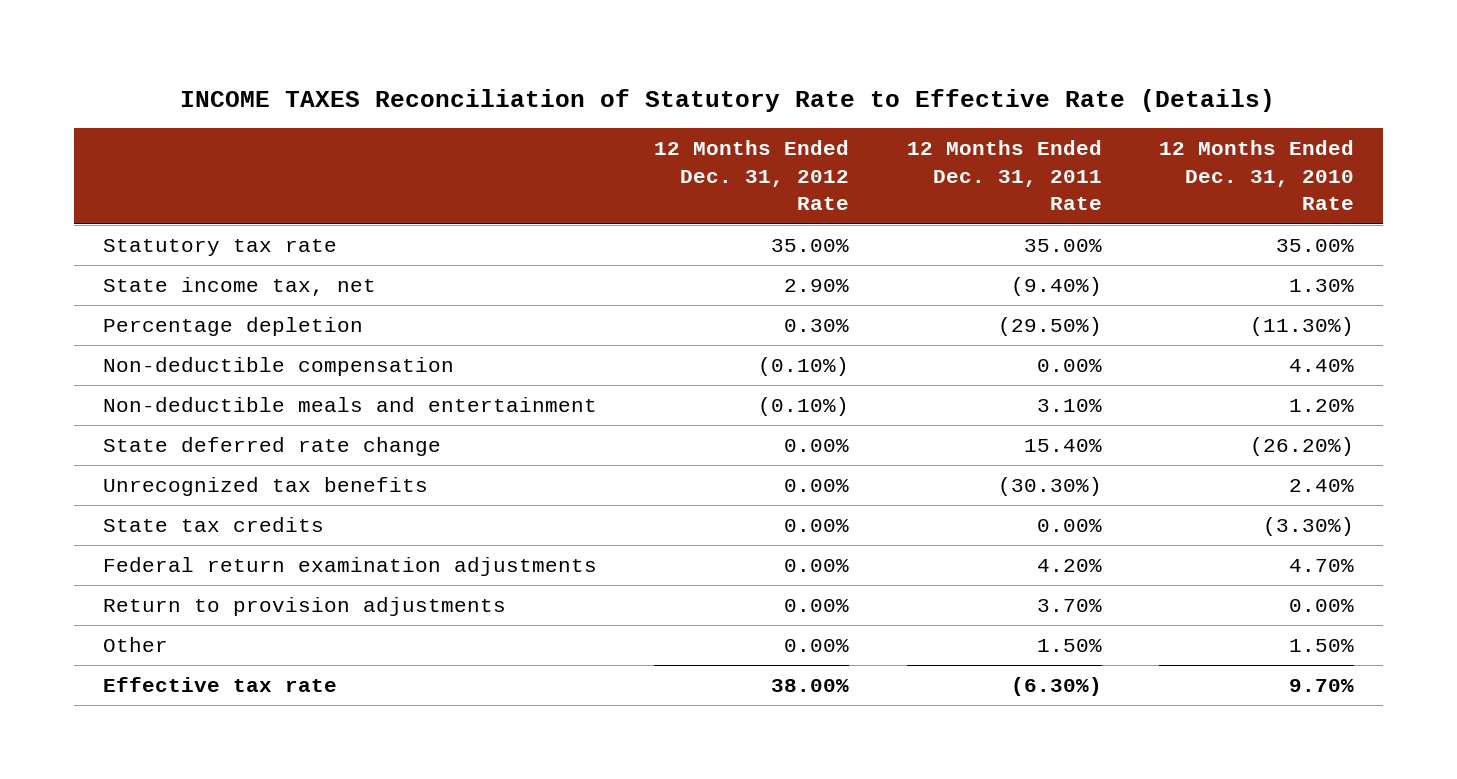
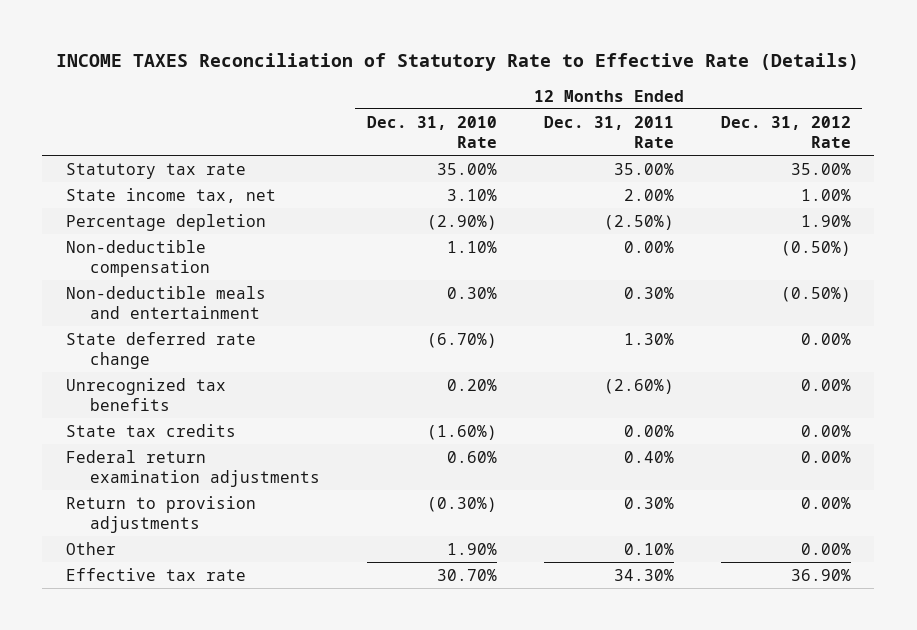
- | 12 Months Ended Dec. 31, 2012 Rate | 12 Months Ended Dec. 31, 2011 Rate | 12 Months Ended Dec. 31, 2010 Rate
+ | 12 Months Ended Dec. 31, 2010 Rate | 12 Months Ended Dec. 31, 2011 Rate | 12 Months Ended Dec. 31, 2012 Rate
- State income tax, net | 2.90% | (9.40%) | 1.30%
- Percentage depletion | 0.30% | (29.50%) | (11.30%)
- Non-deductible compensation | (0.10%) | 0.00% | 4.40%
- Non-deductible meals and entertainment | (0.10%) | 3.10% | 1.20%
- State deferred rate change | 0.00% | 15.40% | (26.20%)
- Unrecognized tax benefits | 0.00% | (30.30%) | 2.40%
- State tax credits | 0.00% | 0.00% | (3.30%)
- Federal return examination adjustments | 0.00% | 4.20% | 4.70%
- Return to provision adjustments | 0.00% | 3.70% | 0.00%
- Other | 0.00% | 1.50% | 1.50%
- Effective tax rate | 38.00% | (6.30%) | 9.70%
+ State income tax, net | 3.10% | 2.00% | 1.00%
+ Percentage depletion | (2.90%) | (2.50%) | 1.90%
+ Non-deductible compensation | 1.10% | 0.00% | (0.50%)
+ Non-deductible meals and entertainment | 0.30% | 0.30% | (0.50%)
+ State deferred rate change | (6.70%) | 1.30% | 0.00%
+ Unrecognized tax benefits | 0.20% | (2.60%) | 0.00%
+ State tax credits | (1.60%) | 0.00% | 0.00%
+ Federal return examination adjustments | 0.60% | 0.40% | 0.00%
+ Return to provision adjustments | (0.30%) | 0.30% | 0.00%
+ Other | 1.90% | 0.10% | 0.00%
+ Effective tax rate | 30.70% | 34.30% | 36.90%

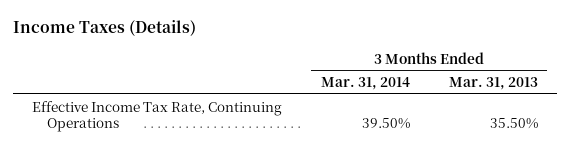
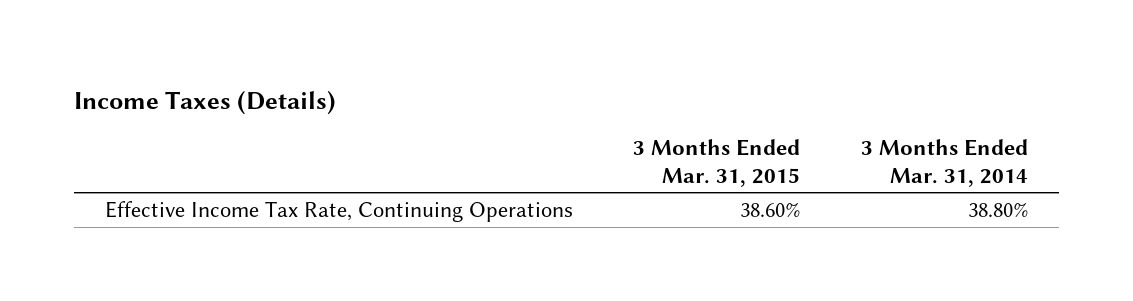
- | 3 Months Ended Mar. 31, 2014 | 3 Months Ended Mar. 31, 2013
+ | 3 Months Ended Mar. 31, 2015 | 3 Months Ended Mar. 31, 2014
- Effective Income Tax Rate, Continuing Operations | 39.50% | 35.50%
+ Effective Income Tax Rate, Continuing Operations | 38.60% | 38.80%

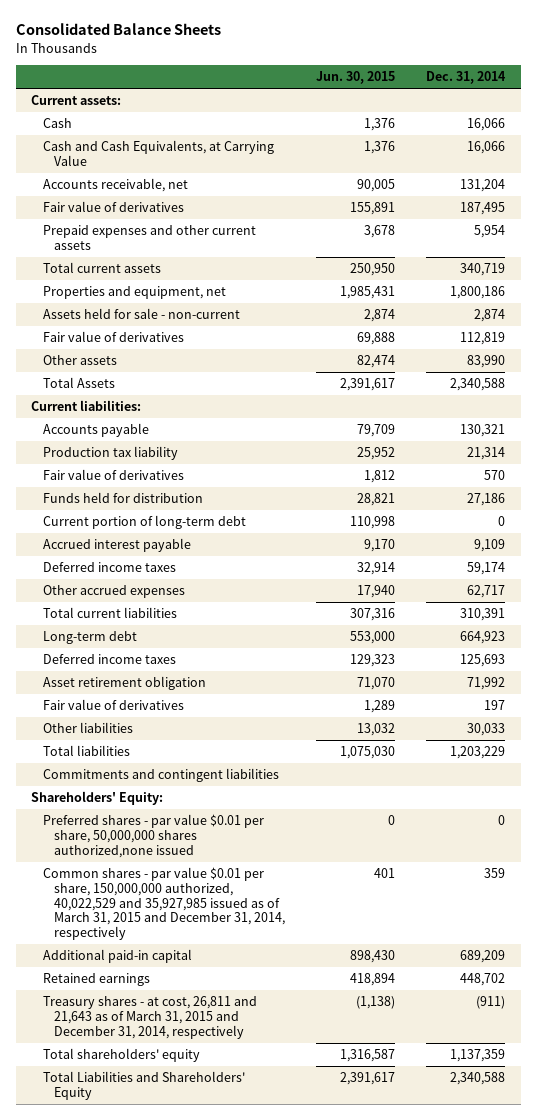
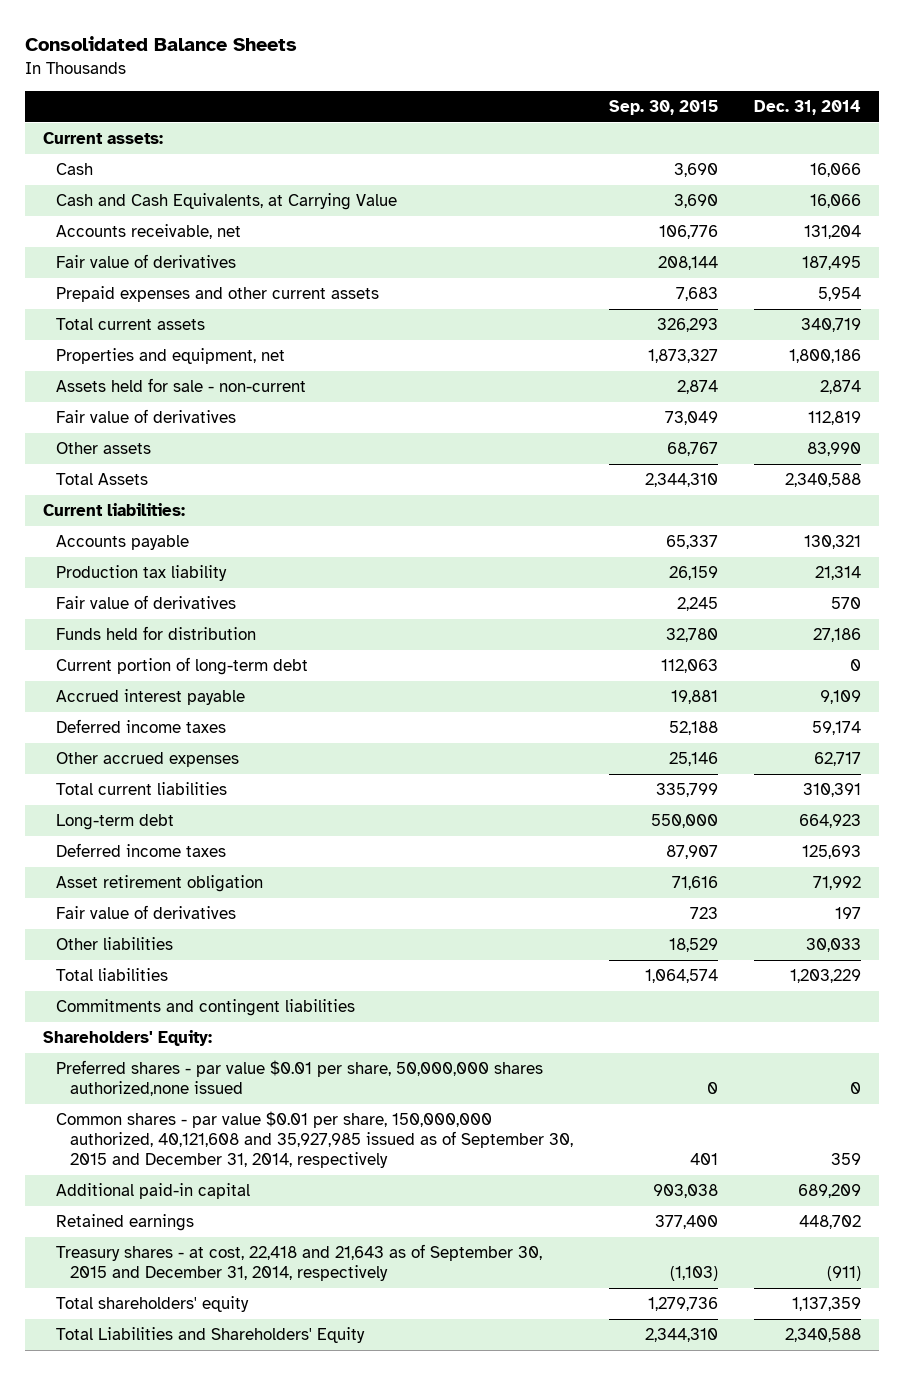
- | Jun. 30, 2015 | Dec. 31, 2014
+ | Sep. 30, 2015 | Dec. 31, 2014
- Common shares - par value $0.01 per share, 150,000,000 authorized, 40,022,529 and 35,927,985 issued as of March 31, 2015 and December 31, 2014, respectively | 401 | 359
+ Common shares - par value $0.01 per share, 150,000,000 authorized, 40,121,608 and 35,927,985 issued as of September 30, 2015 and December 31, 2014, respectively | 401 | 359
- Treasury shares - at cost, 26,811 and 21,643 as of March 31, 2015 and December 31, 2014, respectively | (1,138) | (911)
+ Treasury shares - at cost, 22,418 and 21,643 as of September 30, 2015 and December 31, 2014, respectively | (1,103) | (911)

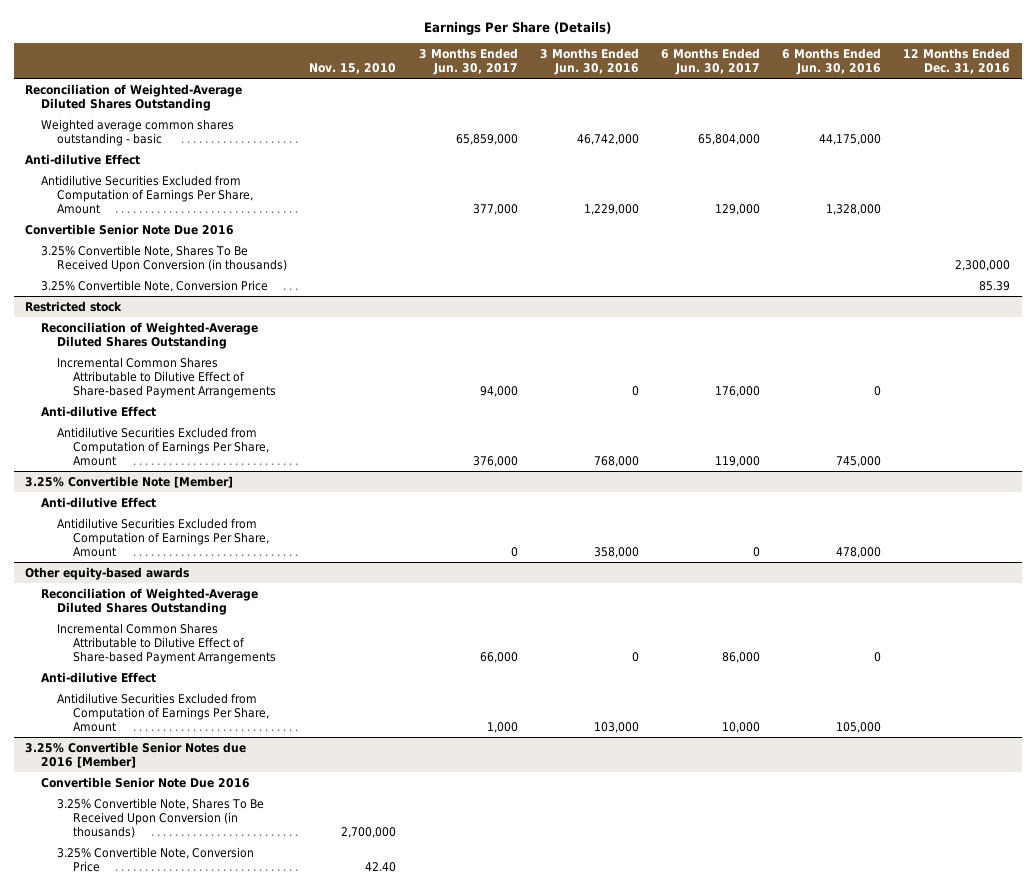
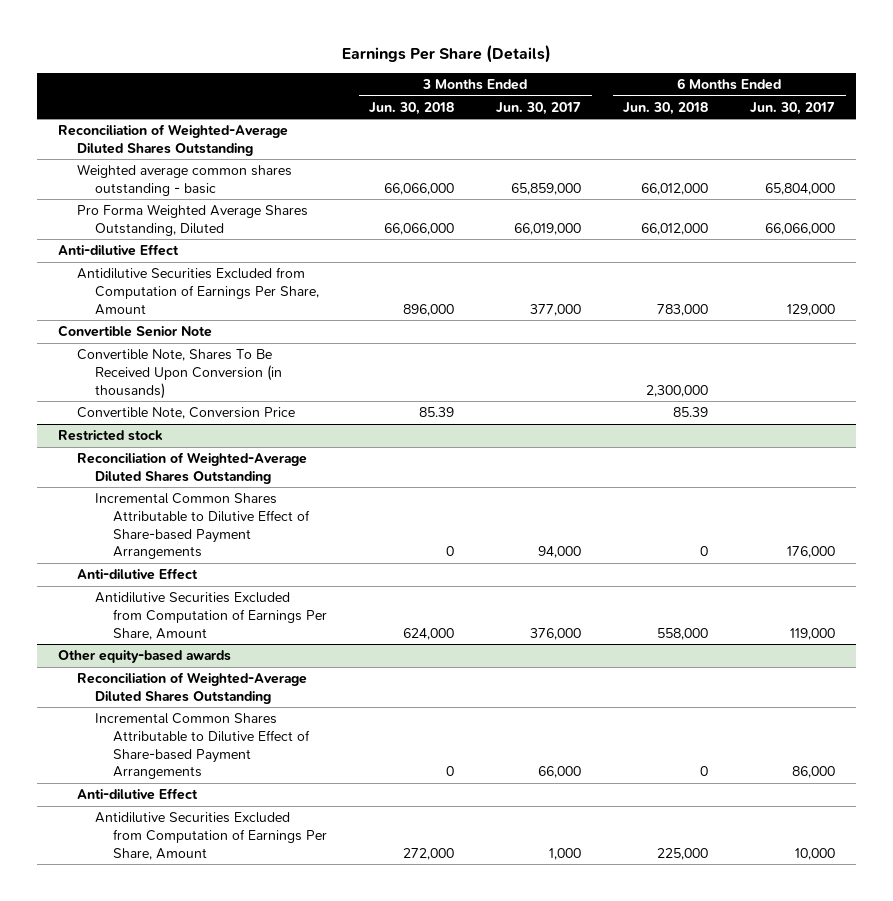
- | Nov. 15, 2010 | 3 Months Ended Jun. 30, 2017 | 3 Months Ended Jun. 30, 2016 | 6 Months Ended Jun. 30, 2017 | 6 Months Ended Jun. 30, 2016 | 12 Months Ended Dec. 31, 2016
+ | 3 Months Ended Jun. 30, 2018 | 3 Months Ended Jun. 30, 2017 | 6 Months Ended Jun. 30, 2018 | 6 Months Ended Jun. 30, 2017
+ Pro Forma Weighted Average Shares Outstanding, Diluted | 66,066,000 | 66,019,000 | 66,012,000 | 66,066,000
- Convertible Senior Note Due 2016
- 3.25% Convertible Note, Shares To Be Received Upon Conversion (in thousands) | | | | | | 2,300,000
- 3.25% Convertible Note, Conversion Price | | | | | | 85.39
+ Convertible Senior Note
+ Convertible Note, Shares To Be Received Upon Conversion (in thousands) | | | 2,300,000 |
+ Convertible Note, Conversion Price | 85.39 | | 85.39 |
- 3.25% Convertible Note [Member]
- Anti-dilutive Effect
- Antidilutive Securities Excluded from Computation of Earnings Per Share, Amount | | 0 | 358,000 | 0 | 478,000 |
- 3.25% Convertible Senior Notes due 2016 [Member]
- Convertible Senior Note Due 2016
- 3.25% Convertible Note, Shares To Be Received Upon Conversion (in thousands) | 2,700,000 | | | | |
- 3.25% Convertible Note, Conversion Price | 42.40 | | | | |

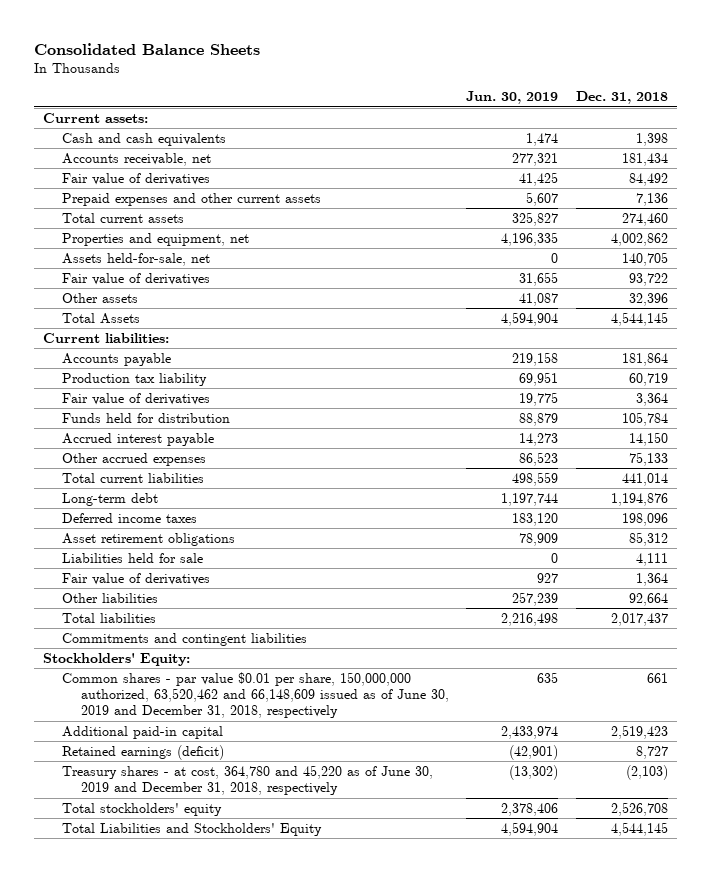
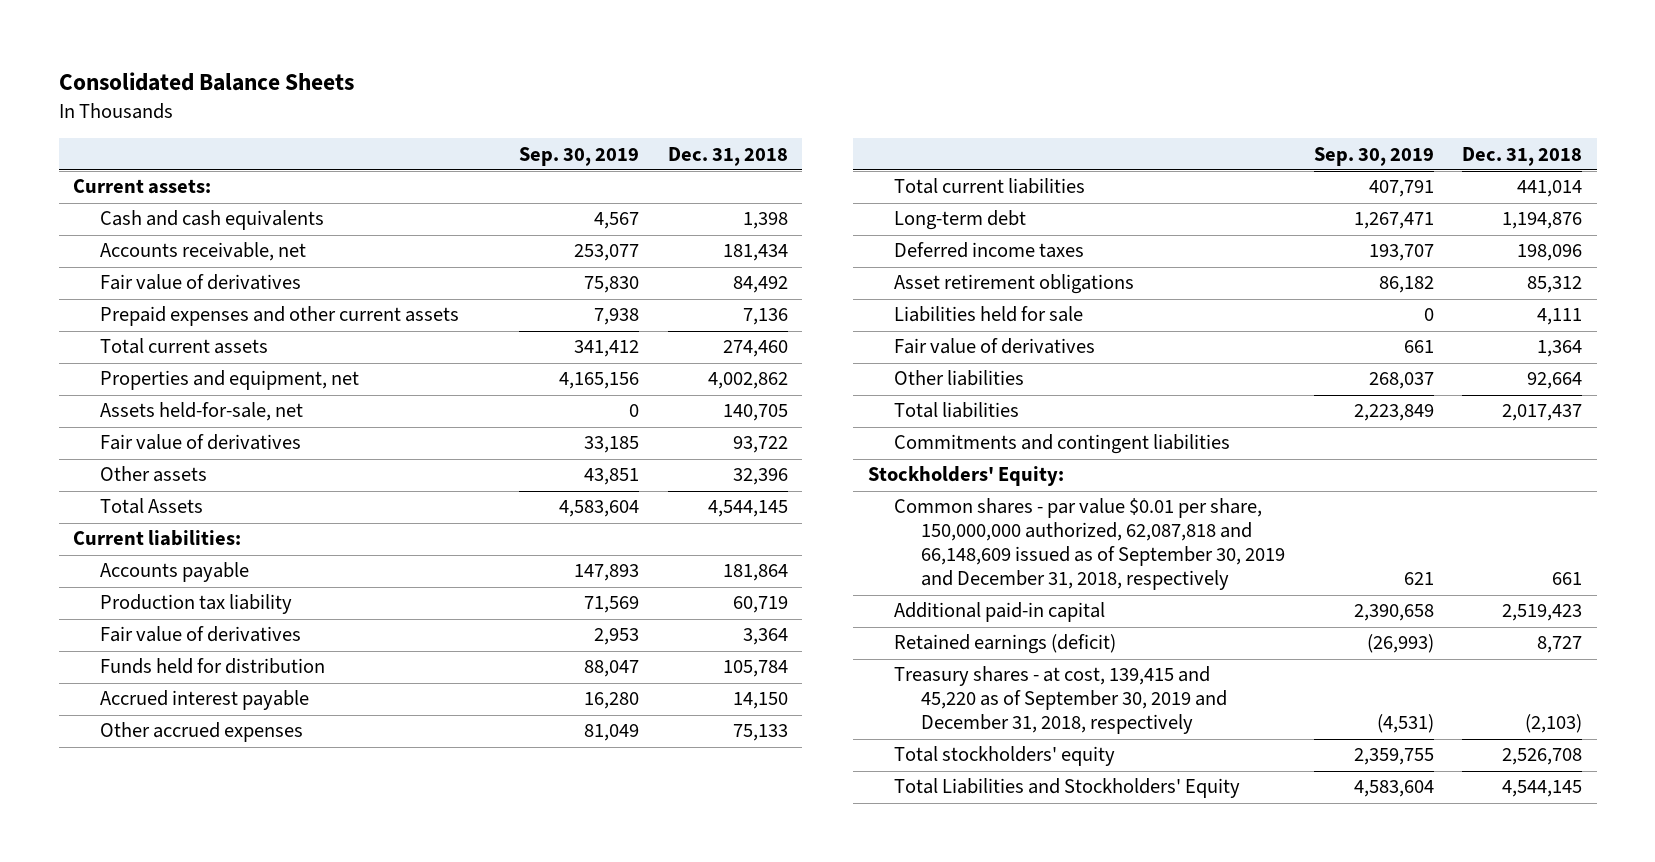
- | Jun. 30, 2019 | Dec. 31, 2018
+ | Sep. 30, 2019 | Dec. 31, 2018
- Common shares - par value $0.01 per share, 150,000,000 authorized, 63,520,462 and 66,148,609 issued as of June 30, 2019 and December 31, 2018, respectively | 635 | 661
+ Common shares - par value $0.01 per share, 150,000,000 authorized, 62,087,818 and 66,148,609 issued as of September 30, 2019 and December 31, 2018, respectively | 621 | 661
- Treasury shares - at cost, 364,780 and 45,220 as of June 30, 2019 and December 31, 2018, respectively | (13,302) | (2,103)
+ Treasury shares - at cost, 139,415 and 45,220 as of September 30, 2019 and December 31, 2018, respectively | (4,531) | (2,103)

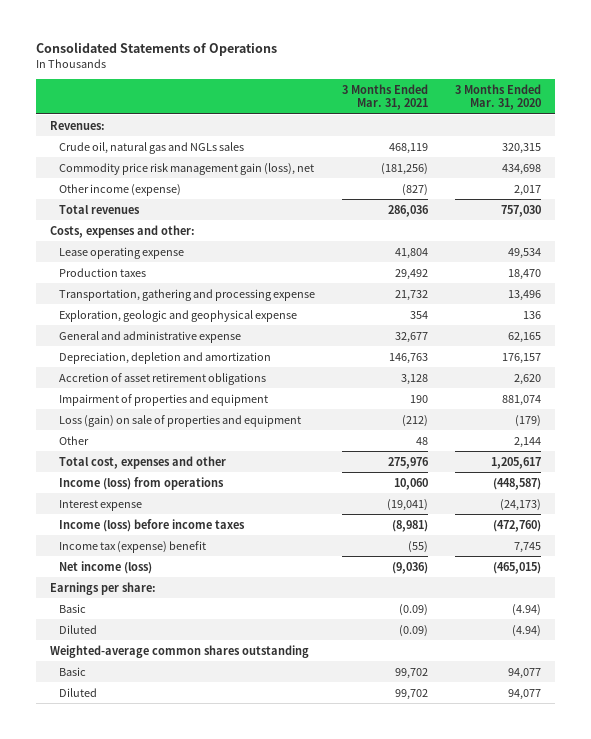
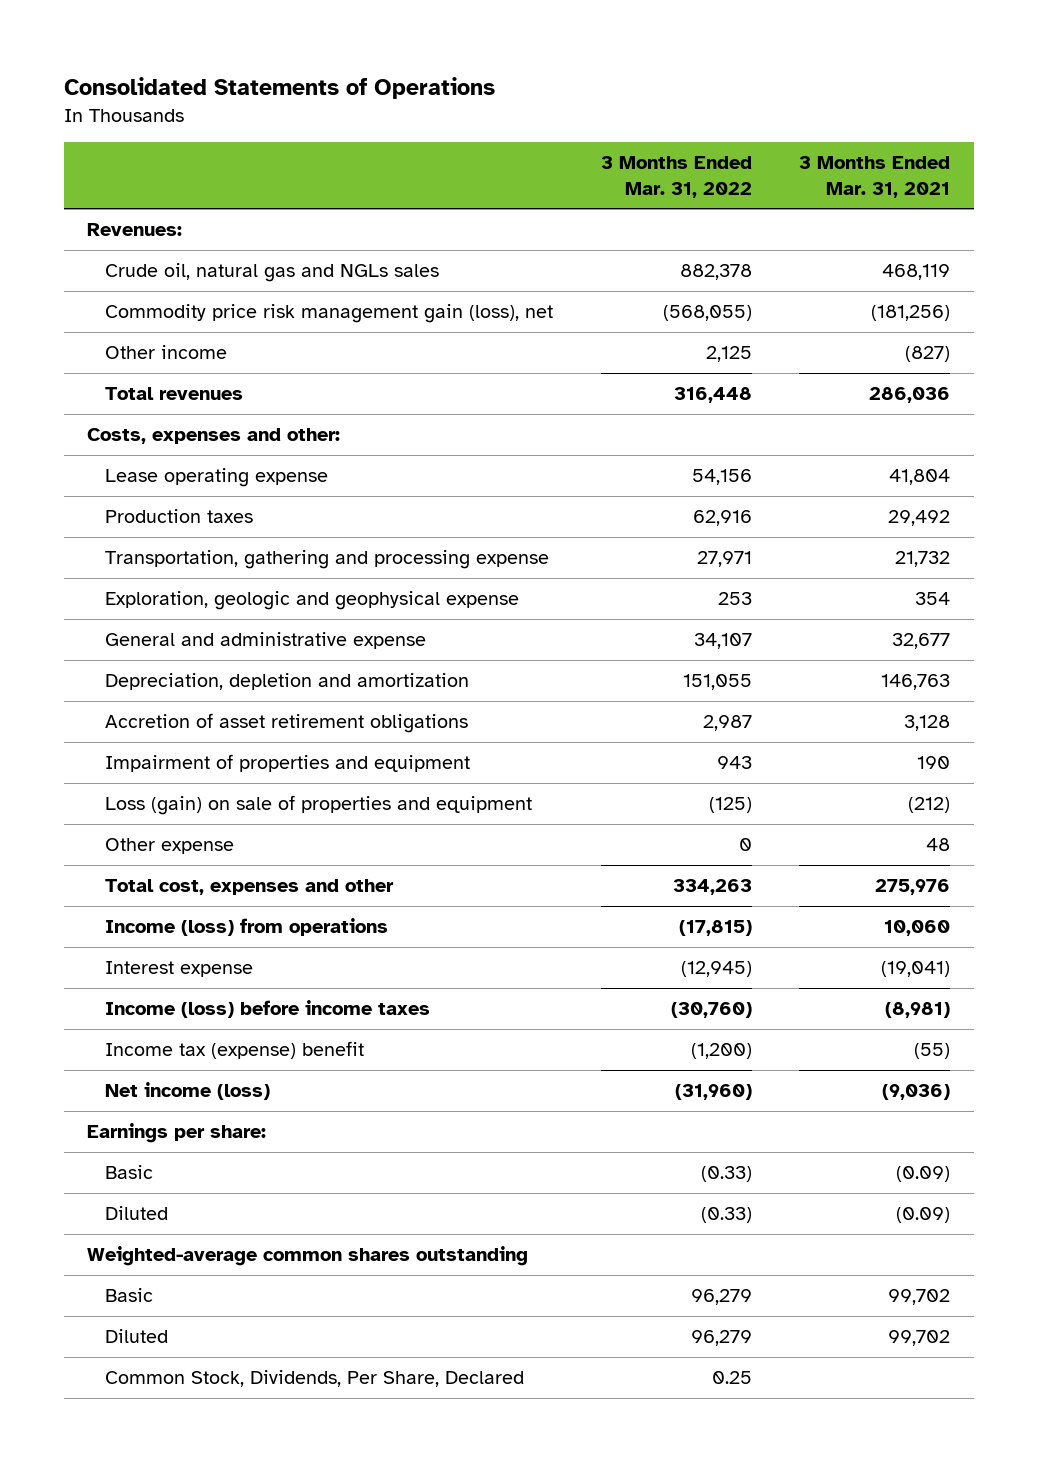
- | 3 Months Ended Mar. 31, 2021 | 3 Months Ended Mar. 31, 2020
+ | 3 Months Ended Mar. 31, 2022 | 3 Months Ended Mar. 31, 2021
- Other income (expense) | (827) | 2,017
+ Other income | 2,125 | (827)
- Other | 48 | 2,144
+ Other expense | 0 | 48
+ Common Stock, Dividends, Per Share, Declared | 0.25 |

